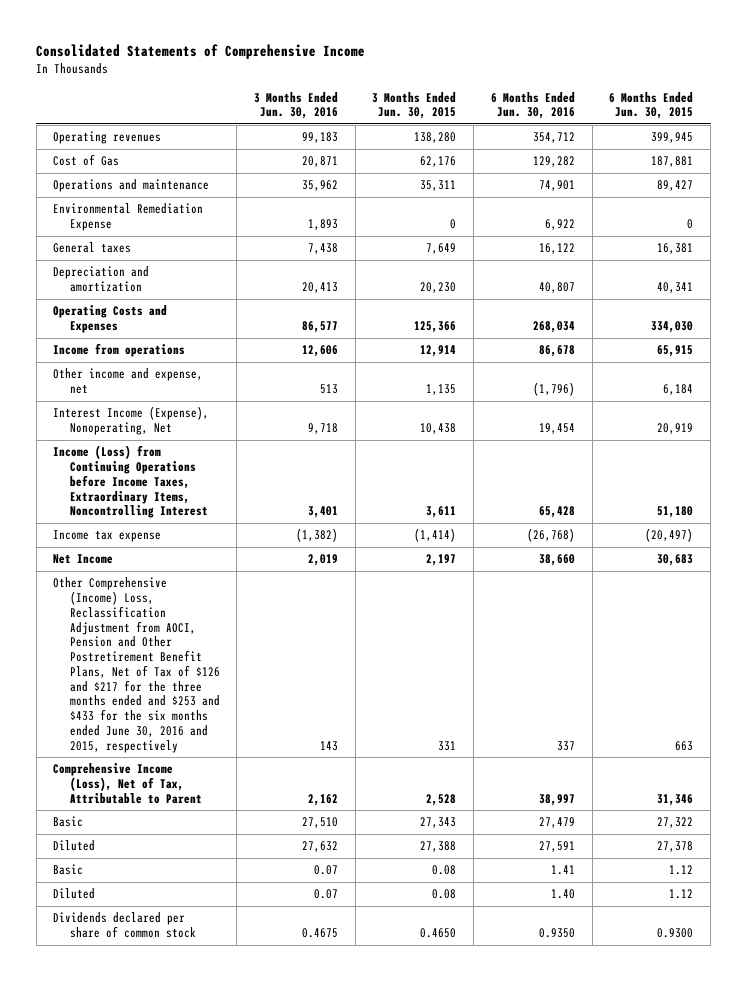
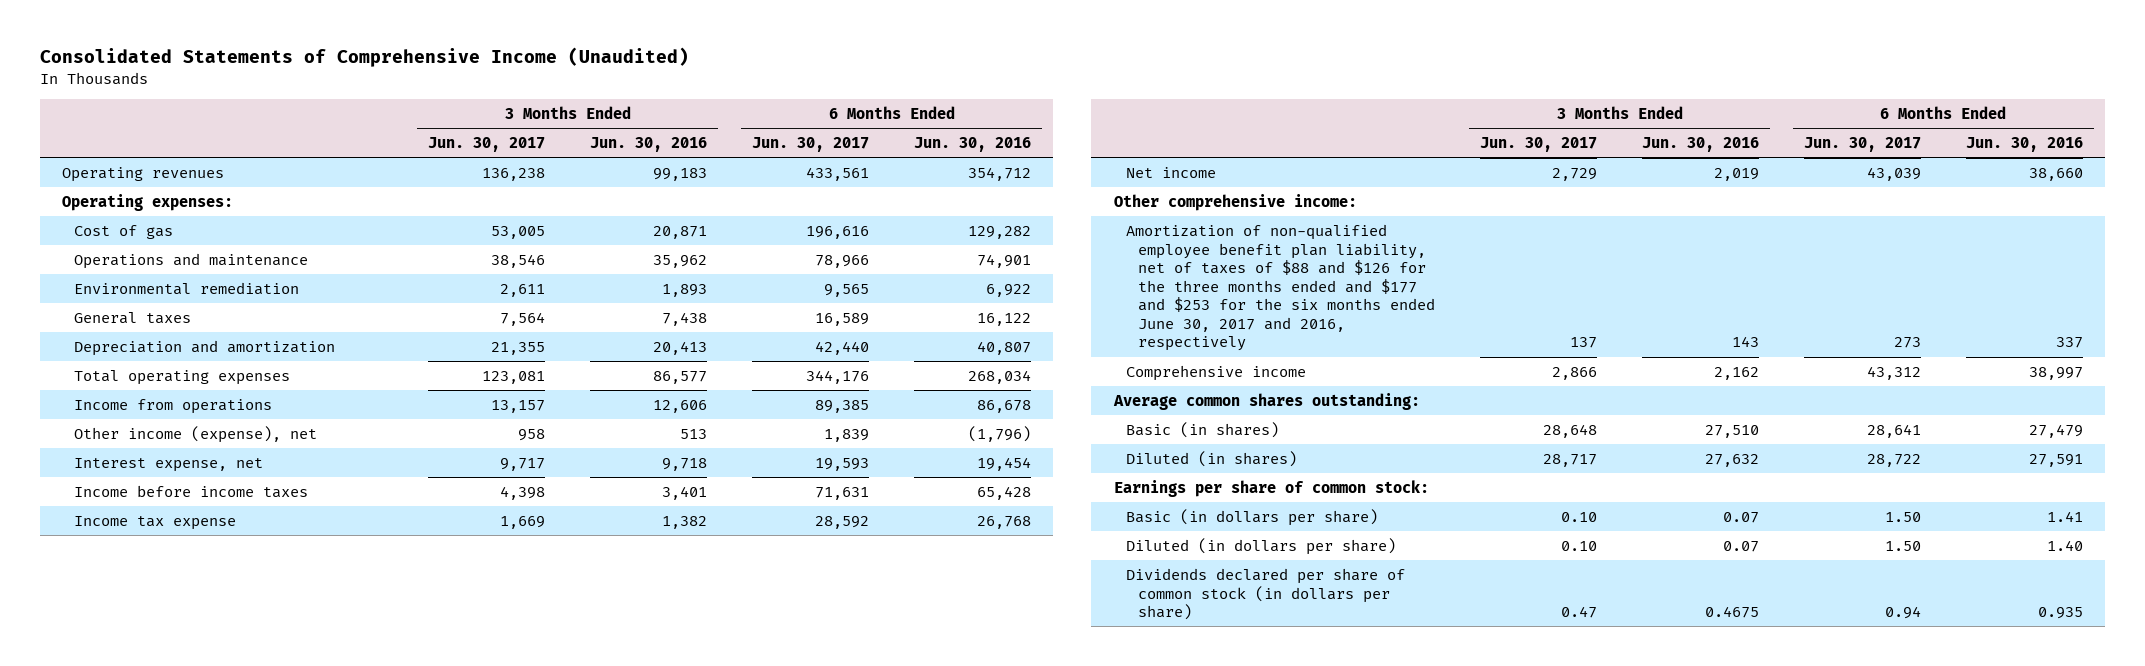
- Consolidated Statements of Comprehensive Income
+ Consolidated Statements of Comprehensive Income (Unaudited)
- | 3 Months Ended Jun. 30, 2016 | 3 Months Ended Jun. 30, 2015 | 6 Months Ended Jun. 30, 2016 | 6 Months Ended Jun. 30, 2015
+ | 3 Months Ended Jun. 30, 2017 | 3 Months Ended Jun. 30, 2016 | 6 Months Ended Jun. 30, 2017 | 6 Months Ended Jun. 30, 2016
- Cost of Gas | 20,871 | 62,176 | 129,282 | 187,881
+ Operating expenses:
+ Cost of gas | 53,005 | 20,871 | 196,616 | 129,282
- Environmental Remediation Expense | 1,893 | 0 | 6,922 | 0
+ Environmental remediation | 2,611 | 1,893 | 9,565 | 6,922
- Operating Costs and Expenses | 86,577 | 125,366 | 268,034 | 334,030
+ Total operating expenses | 123,081 | 86,577 | 344,176 | 268,034
- Other income and expense, net | 513 | 1,135 | (1,796) | 6,184
- Interest Income (Expense), Nonoperating, Net | 9,718 | 10,438 | 19,454 | 20,919
- Income (Loss) from Continuing Operations before Income Taxes, Extraordinary Items, Noncontrolling Interest | 3,401 | 3,611 | 65,428 | 51,180
- Income tax expense | (1,382) | (1,414) | (26,768) | (20,497)
- Net Income | 2,019 | 2,197 | 38,660 | 30,683
- Other Comprehensive (Income) Loss, Reclassification Adjustment from AOCI, Pension and Other Postretirement Benefit Plans, Net of Tax of $126 and $217 for the three months ended and $253 and $433 for the six months ended June 30, 2016 and 2015, respectively | 143 | 331 | 337 | 663
- Comprehensive Income (Loss), Net of Tax, Attributable to Parent | 2,162 | 2,528 | 38,997 | 31,346
- Basic | 27,510 | 27,343 | 27,479 | 27,322
- Diluted | 27,632 | 27,388 | 27,591 | 27,378
- Basic | 0.07 | 0.08 | 1.41 | 1.12
- Diluted | 0.07 | 0.08 | 1.40 | 1.12
- Dividends declared per share of common stock | 0.4675 | 0.4650 | 0.9350 | 0.9300
+ Other income (expense), net | 958 | 513 | 1,839 | (1,796)
+ Interest expense, net | 9,717 | 9,718 | 19,593 | 19,454
+ Income before income taxes | 4,398 | 3,401 | 71,631 | 65,428
+ Income tax expense | 1,669 | 1,382 | 28,592 | 26,768
+ Net income | 2,729 | 2,019 | 43,039 | 38,660
+ Other comprehensive income:
+ Amortization of non-qualified employee benefit plan liability, net of taxes of $88 and $126 for the three months ended and $177 and $253 for the six months ended June 30, 2017 and 2016, respectively | 137 | 143 | 273 | 337
+ Comprehensive income | 2,866 | 2,162 | 43,312 | 38,997
+ Average common shares outstanding:
+ Basic (in shares) | 28,648 | 27,510 | 28,641 | 27,479
+ Diluted (in shares) | 28,717 | 27,632 | 28,722 | 27,591
+ Earnings per share of common stock:
+ Basic (in dollars per share) | 0.10 | 0.07 | 1.50 | 1.41
+ Diluted (in dollars per share) | 0.10 | 0.07 | 1.50 | 1.40
+ Dividends declared per share of common stock (in dollars per share) | 0.47 | 0.4675 | 0.94 | 0.935

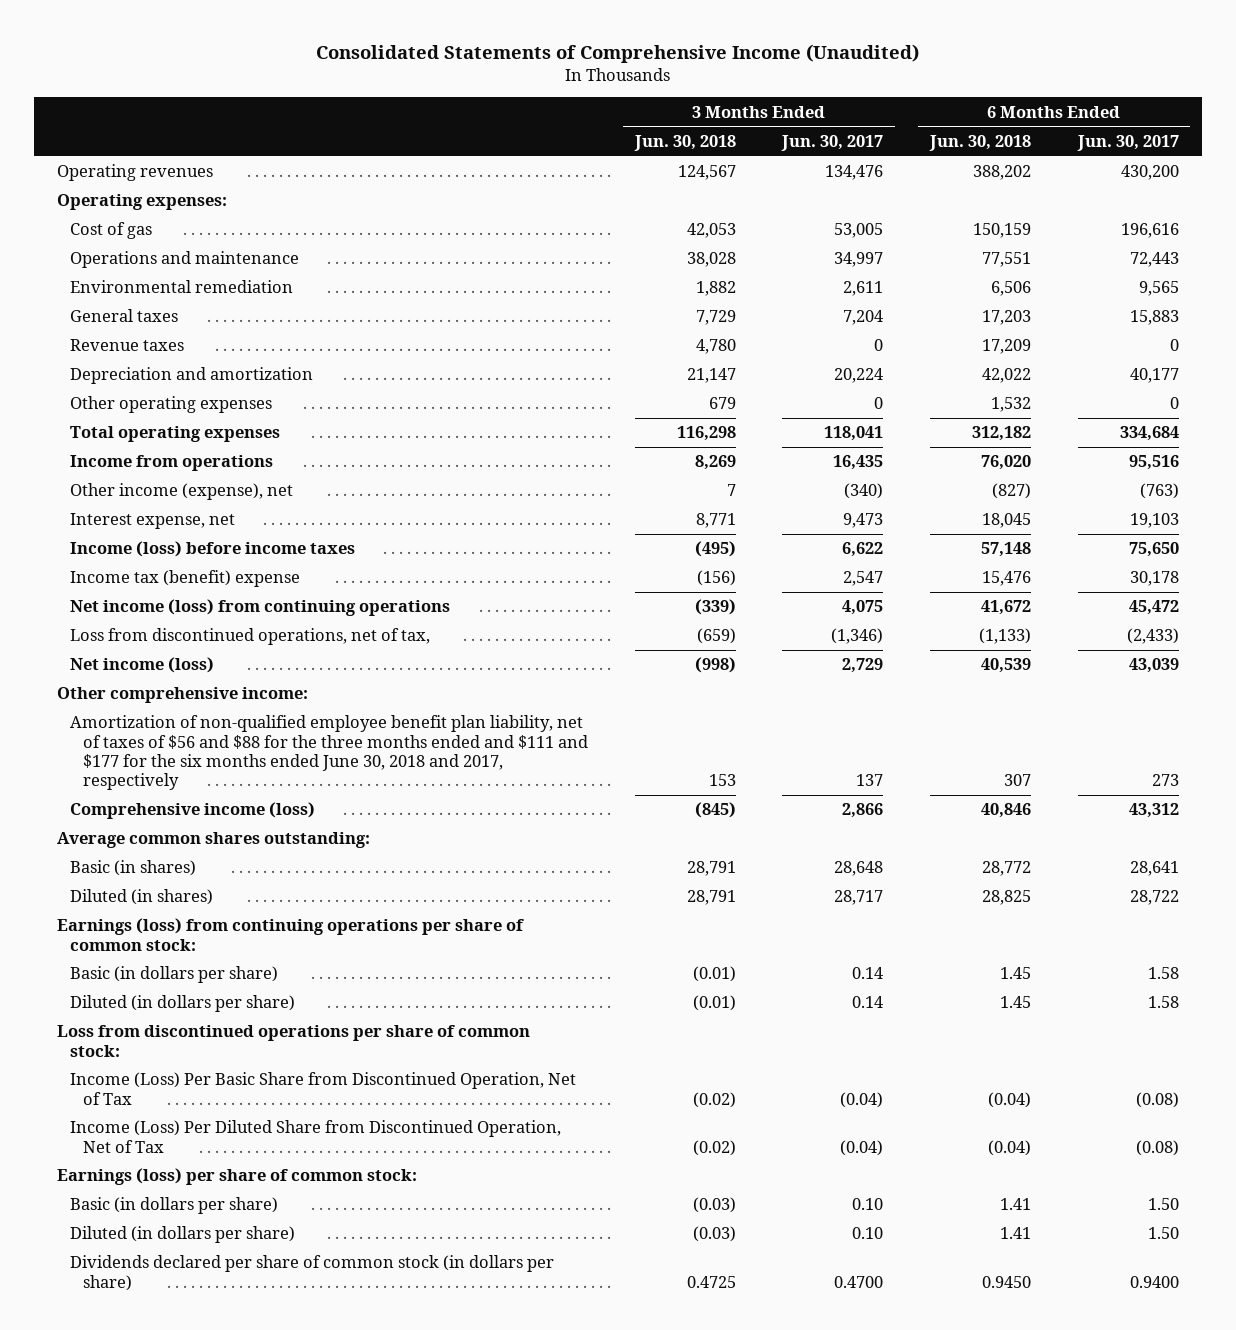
- | 3 Months Ended Jun. 30, 2017 | 3 Months Ended Jun. 30, 2016 | 6 Months Ended Jun. 30, 2017 | 6 Months Ended Jun. 30, 2016
+ | 3 Months Ended Jun. 30, 2018 | 3 Months Ended Jun. 30, 2017 | 6 Months Ended Jun. 30, 2018 | 6 Months Ended Jun. 30, 2017
- Operating revenues | 136,238 | 99,183 | 433,561 | 354,712
+ Operating revenues | 124,567 | 134,476 | 388,202 | 430,200
- Operations and maintenance | 38,546 | 35,962 | 78,966 | 74,901
+ Operations and maintenance | 38,028 | 34,997 | 77,551 | 72,443
- General taxes | 7,564 | 7,438 | 16,589 | 16,122
- Depreciation and amortization | 21,355 | 20,413 | 42,440 | 40,807
- Total operating expenses | 123,081 | 86,577 | 344,176 | 268,034
- Income from operations | 13,157 | 12,606 | 89,385 | 86,678
- Other income (expense), net | 958 | 513 | 1,839 | (1,796)
- Interest expense, net | 9,717 | 9,718 | 19,593 | 19,454
- Income before income taxes | 4,398 | 3,401 | 71,631 | 65,428
- Income tax expense | 1,669 | 1,382 | 28,592 | 26,768
- Net income | 2,729 | 2,019 | 43,039 | 38,660
+ General taxes | 7,729 | 7,204 | 17,203 | 15,883
+ Revenue taxes | 4,780 | 0 | 17,209 | 0
+ Depreciation and amortization | 21,147 | 20,224 | 42,022 | 40,177
+ Other operating expenses | 679 | 0 | 1,532 | 0
+ Total operating expenses | 116,298 | 118,041 | 312,182 | 334,684
+ Income from operations | 8,269 | 16,435 | 76,020 | 95,516
+ Other income (expense), net | 7 | (340) | (827) | (763)
+ Interest expense, net | 8,771 | 9,473 | 18,045 | 19,103
+ Income (loss) before income taxes | (495) | 6,622 | 57,148 | 75,650
+ Income tax (benefit) expense | (156) | 2,547 | 15,476 | 30,178
+ Net income (loss) from continuing operations | (339) | 4,075 | 41,672 | 45,472
+ Loss from discontinued operations, net of tax, | (659) | (1,346) | (1,133) | (2,433)
+ Net income (loss) | (998) | 2,729 | 40,539 | 43,039
- Amortization of non-qualified employee benefit plan liability, net of taxes of $88 and $126 for the three months ended and $177 and $253 for the six months ended June 30, 2017 and 2016, respectively | 137 | 143 | 273 | 337
- Comprehensive income | 2,866 | 2,162 | 43,312 | 38,997
+ Amortization of non-qualified employee benefit plan liability, net of taxes of $56 and $88 for the three months ended and $111 and $177 for the six months ended June 30, 2018 and 2017, respectively | 153 | 137 | 307 | 273
+ Comprehensive income (loss) | (845) | 2,866 | 40,846 | 43,312
- Earnings per share of common stock:
+ Earnings (loss) from continuing operations per share of common stock:
+ Basic (in dollars per share) | (0.01) | 0.14 | 1.45 | 1.58
+ Diluted (in dollars per share) | (0.01) | 0.14 | 1.45 | 1.58
+ Loss from discontinued operations per share of common stock:
+ Income (Loss) Per Basic Share from Discontinued Operation, Net of Tax | (0.02) | (0.04) | (0.04) | (0.08)
+ Income (Loss) Per Diluted Share from Discontinued Operation, Net of Tax | (0.02) | (0.04) | (0.04) | (0.08)
+ Earnings (loss) per share of common stock:
- Dividends declared per share of common stock (in dollars per share) | 0.47 | 0.4675 | 0.94 | 0.935
+ Dividends declared per share of common stock (in dollars per share) | 0.4725 | 0.4700 | 0.9450 | 0.9400

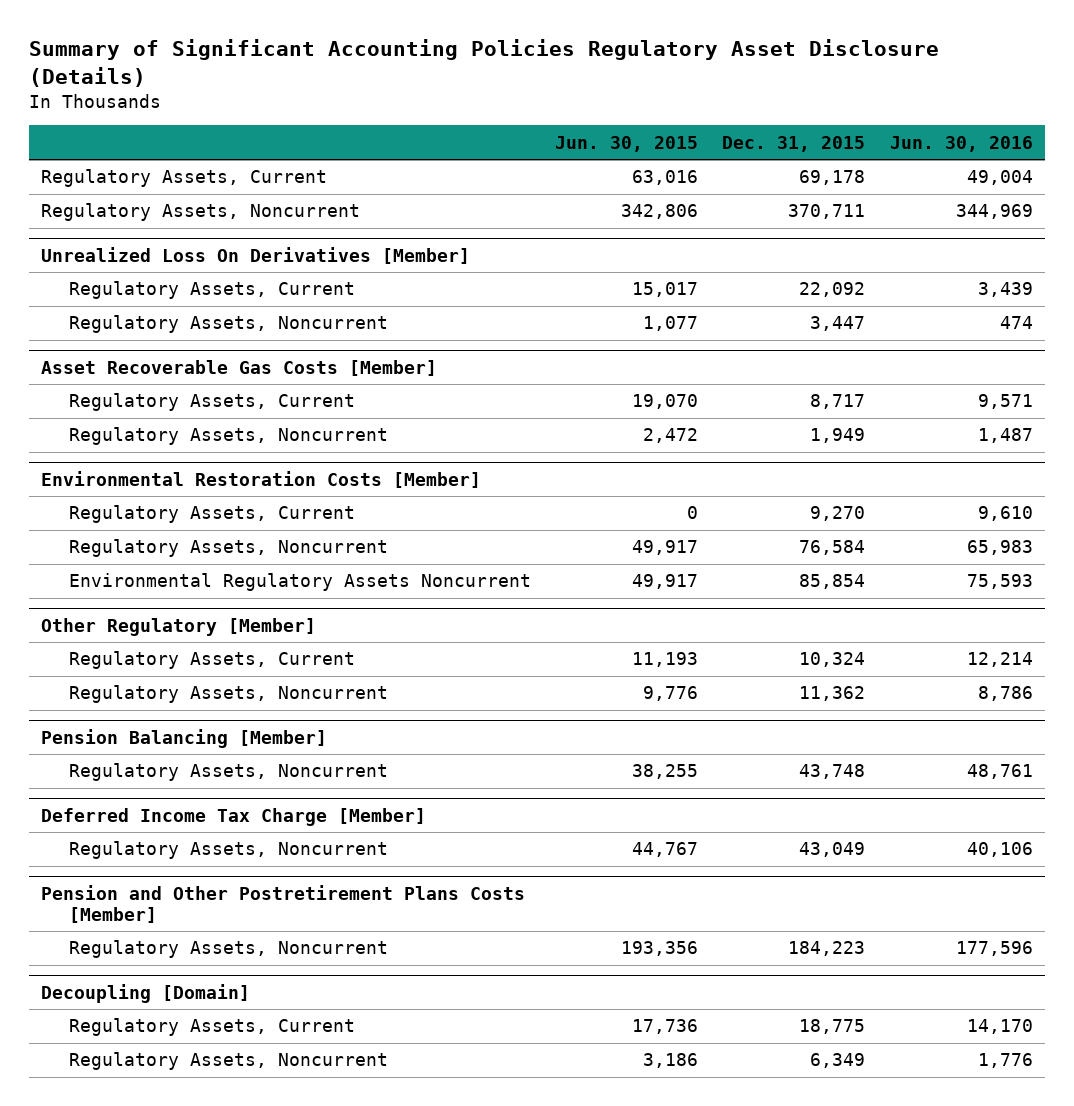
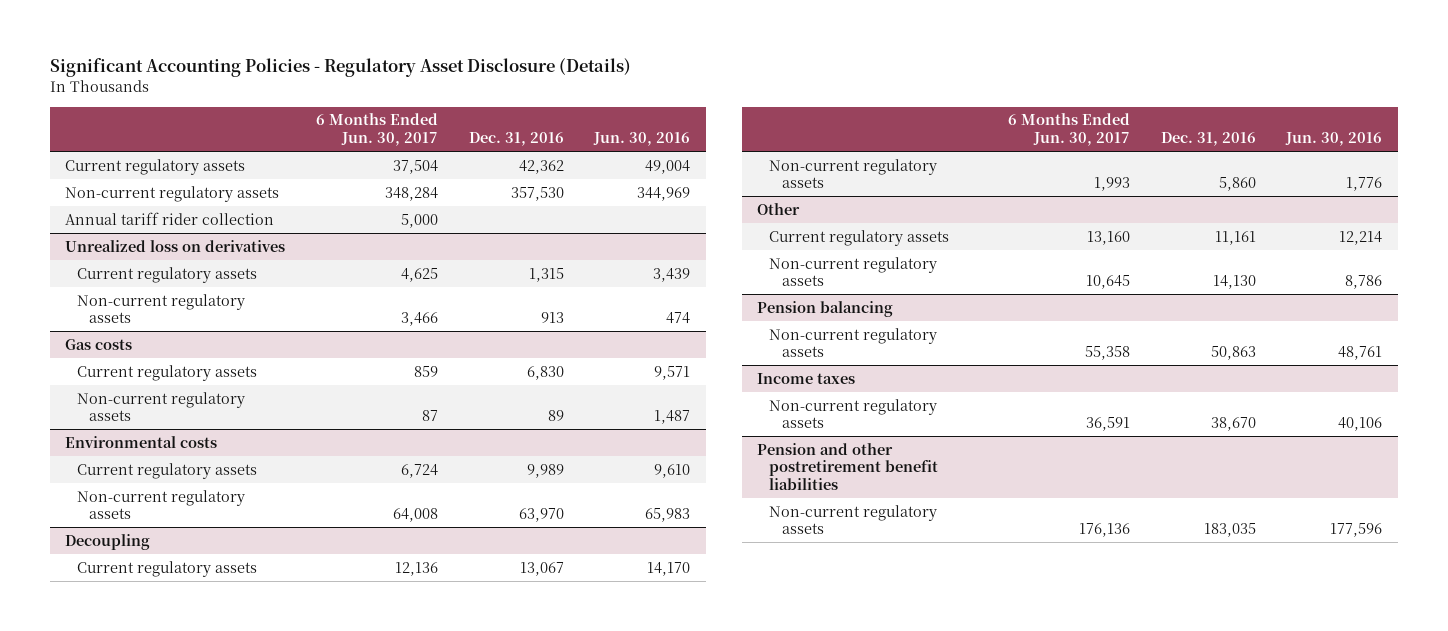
- Summary of Significant Accounting Policies Regulatory Asset Disclosure (Details)
+ Significant Accounting Policies - Regulatory Asset Disclosure (Details)
- | Jun. 30, 2015 | Dec. 31, 2015 | Jun. 30, 2016
+ | 6 Months Ended Jun. 30, 2017 | Dec. 31, 2016 | Jun. 30, 2016
- Regulatory Assets, Current | 63,016 | 69,178 | 49,004
- Regulatory Assets, Noncurrent | 342,806 | 370,711 | 344,969
- Unrealized Loss On Derivatives [Member]
- Regulatory Assets, Current | 15,017 | 22,092 | 3,439
- Regulatory Assets, Noncurrent | 1,077 | 3,447 | 474
- Asset Recoverable Gas Costs [Member]
- Regulatory Assets, Current | 19,070 | 8,717 | 9,571
- Regulatory Assets, Noncurrent | 2,472 | 1,949 | 1,487
- Environmental Restoration Costs [Member]
- Regulatory Assets, Current | 0 | 9,270 | 9,610
- Regulatory Assets, Noncurrent | 49,917 | 76,584 | 65,983
- Environmental Regulatory Assets Noncurrent | 49,917 | 85,854 | 75,593
- Other Regulatory [Member]
- Regulatory Assets, Current | 11,193 | 10,324 | 12,214
- Regulatory Assets, Noncurrent | 9,776 | 11,362 | 8,786
- Pension Balancing [Member]
- Regulatory Assets, Noncurrent | 38,255 | 43,748 | 48,761
- Deferred Income Tax Charge [Member]
- Regulatory Assets, Noncurrent | 44,767 | 43,049 | 40,106
- Pension and Other Postretirement Plans Costs [Member]
- Regulatory Assets, Noncurrent | 193,356 | 184,223 | 177,596
- Decoupling [Domain]
- Regulatory Assets, Current | 17,736 | 18,775 | 14,170
- Regulatory Assets, Noncurrent | 3,186 | 6,349 | 1,776
+ Current regulatory assets | 37,504 | 42,362 | 49,004
+ Non-current regulatory assets | 348,284 | 357,530 | 344,969
+ Annual tariff rider collection | 5,000 | |
+ Unrealized loss on derivatives
+ Current regulatory assets | 4,625 | 1,315 | 3,439
+ Non-current regulatory assets | 3,466 | 913 | 474
+ Gas costs
+ Current regulatory assets | 859 | 6,830 | 9,571
+ Non-current regulatory assets | 87 | 89 | 1,487
+ Environmental costs
+ Current regulatory assets | 6,724 | 9,989 | 9,610
+ Non-current regulatory assets | 64,008 | 63,970 | 65,983
+ Decoupling
+ Current regulatory assets | 12,136 | 13,067 | 14,170
+ Non-current regulatory assets | 1,993 | 5,860 | 1,776
+ Other
+ Current regulatory assets | 13,160 | 11,161 | 12,214
+ Non-current regulatory assets | 10,645 | 14,130 | 8,786
+ Pension balancing
+ Non-current regulatory assets | 55,358 | 50,863 | 48,761
+ Income taxes
+ Non-current regulatory assets | 36,591 | 38,670 | 40,106
+ Pension and other postretirement benefit liabilities
+ Non-current regulatory assets | 176,136 | 183,035 | 177,596

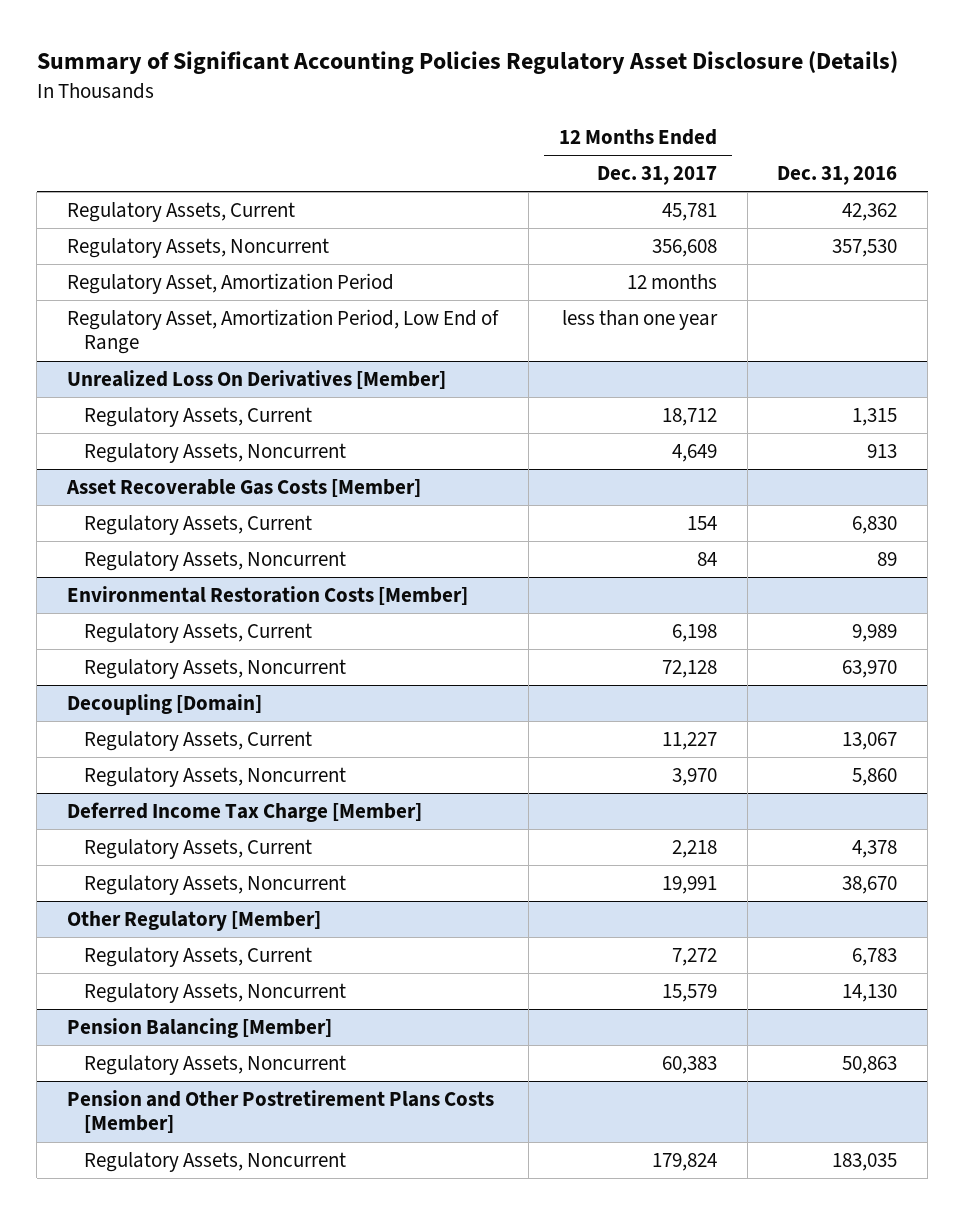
- Significant Accounting Policies - Regulatory Asset Disclosure (Details)
+ Summary of Significant Accounting Policies Regulatory Asset Disclosure (Details)
- | 6 Months Ended Jun. 30, 2017 | Dec. 31, 2016 | Jun. 30, 2016
+ | 12 Months Ended Dec. 31, 2017 | Dec. 31, 2016
- Current regulatory assets | 37,504 | 42,362 | 49,004
- Non-current regulatory assets | 348,284 | 357,530 | 344,969
- Annual tariff rider collection | 5,000 | |
- Unrealized loss on derivatives
- Current regulatory assets | 4,625 | 1,315 | 3,439
- Non-current regulatory assets | 3,466 | 913 | 474
- Gas costs
- Current regulatory assets | 859 | 6,830 | 9,571
- Non-current regulatory assets | 87 | 89 | 1,487
- Environmental costs
- Current regulatory assets | 6,724 | 9,989 | 9,610
- Non-current regulatory assets | 64,008 | 63,970 | 65,983
- Decoupling
- Current regulatory assets | 12,136 | 13,067 | 14,170
- Non-current regulatory assets | 1,993 | 5,860 | 1,776
- Other
- Current regulatory assets | 13,160 | 11,161 | 12,214
- Non-current regulatory assets | 10,645 | 14,130 | 8,786
- Pension balancing
- Non-current regulatory assets | 55,358 | 50,863 | 48,761
- Income taxes
- Non-current regulatory assets | 36,591 | 38,670 | 40,106
- Pension and other postretirement benefit liabilities
- Non-current regulatory assets | 176,136 | 183,035 | 177,596
+ Regulatory Assets, Current | 45,781 | 42,362
+ Regulatory Assets, Noncurrent | 356,608 | 357,530
+ Regulatory Asset, Amortization Period | 12 months |
+ Regulatory Asset, Amortization Period, Low End of Range | less than one year |
+ Unrealized Loss On Derivatives [Member]
+ Regulatory Assets, Current | 18,712 | 1,315
+ Regulatory Assets, Noncurrent | 4,649 | 913
+ Asset Recoverable Gas Costs [Member]
+ Regulatory Assets, Current | 154 | 6,830
+ Regulatory Assets, Noncurrent | 84 | 89
+ Environmental Restoration Costs [Member]
+ Regulatory Assets, Current | 6,198 | 9,989
+ Regulatory Assets, Noncurrent | 72,128 | 63,970
+ Decoupling [Domain]
+ Regulatory Assets, Current | 11,227 | 13,067
+ Regulatory Assets, Noncurrent | 3,970 | 5,860
+ Deferred Income Tax Charge [Member]
+ Regulatory Assets, Current | 2,218 | 4,378
+ Regulatory Assets, Noncurrent | 19,991 | 38,670
+ Other Regulatory [Member]
+ Regulatory Assets, Current | 7,272 | 6,783
+ Regulatory Assets, Noncurrent | 15,579 | 14,130
+ Pension Balancing [Member]
+ Regulatory Assets, Noncurrent | 60,383 | 50,863
+ Pension and Other Postretirement Plans Costs [Member]
+ Regulatory Assets, Noncurrent | 179,824 | 183,035

